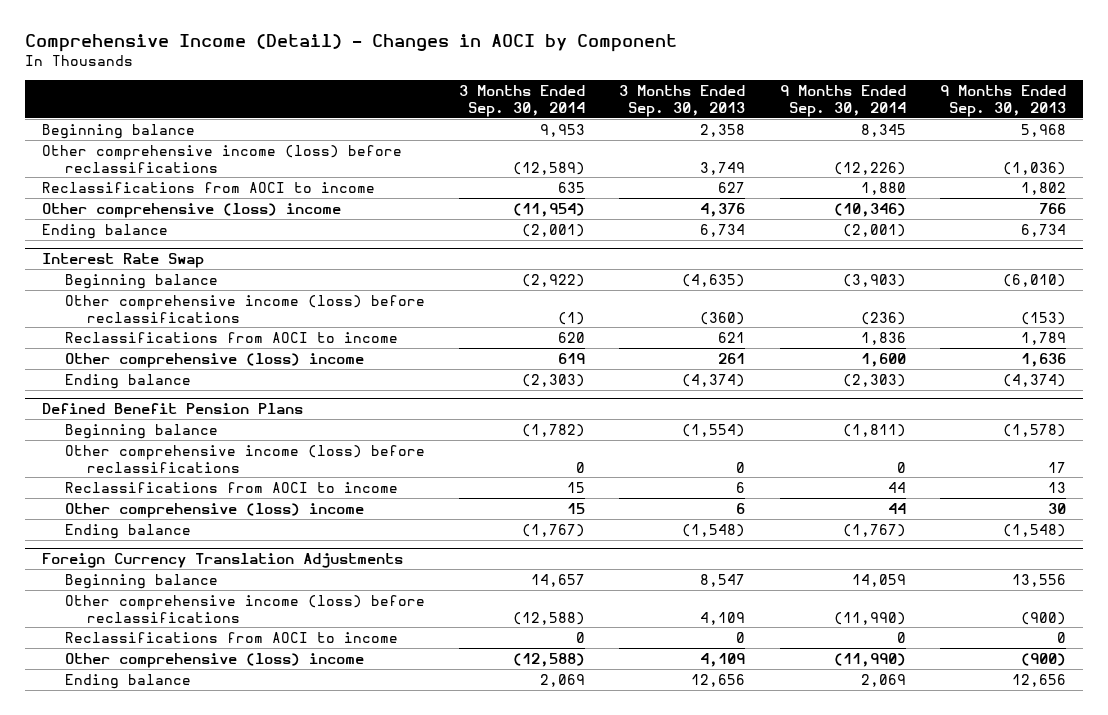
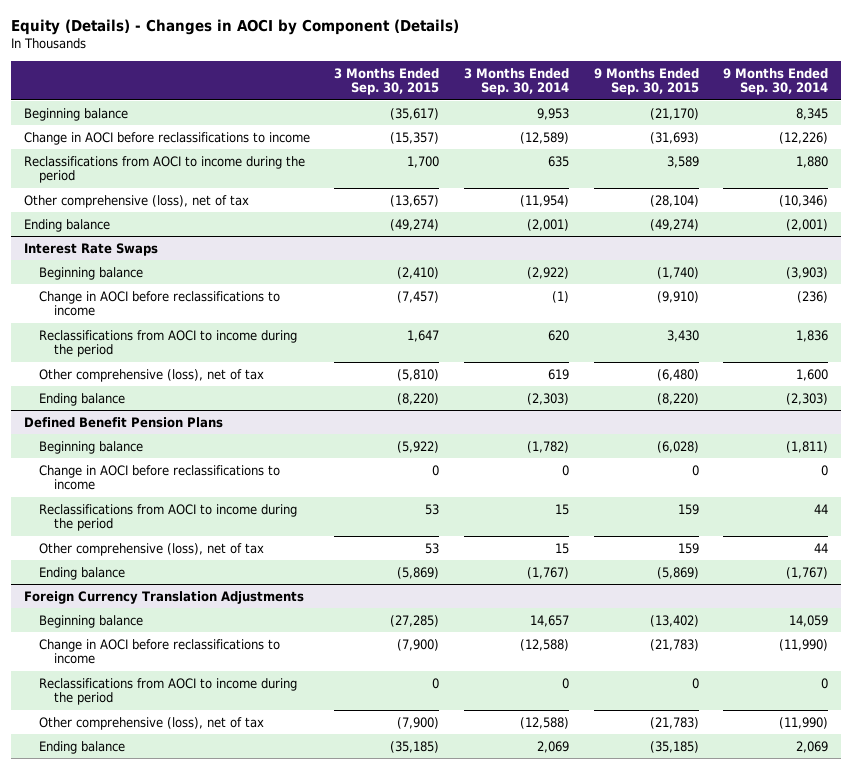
- Comprehensive Income (Detail) - Changes in AOCI by Component
+ Equity (Details) - Changes in AOCI by Component (Details)
- | 3 Months Ended Sep. 30, 2014 | 3 Months Ended Sep. 30, 2013 | 9 Months Ended Sep. 30, 2014 | 9 Months Ended Sep. 30, 2013
+ | 3 Months Ended Sep. 30, 2015 | 3 Months Ended Sep. 30, 2014 | 9 Months Ended Sep. 30, 2015 | 9 Months Ended Sep. 30, 2014
- Other comprehensive income (loss) before reclassifications | (12,589) | 3,749 | (12,226) | (1,036)
- Reclassifications from AOCI to income | 635 | 627 | 1,880 | 1,802
- Other comprehensive (loss) income | (11,954) | 4,376 | (10,346) | 766
+ Change in AOCI before reclassifications to income | (15,357) | (12,589) | (31,693) | (12,226)
+ Reclassifications from AOCI to income during the period | 1,700 | 635 | 3,589 | 1,880
+ Other comprehensive (loss), net of tax | (13,657) | (11,954) | (28,104) | (10,346)
- Interest Rate Swap
+ Interest Rate Swaps
- Other comprehensive income (loss) before reclassifications | (1) | (360) | (236) | (153)
- Reclassifications from AOCI to income | 620 | 621 | 1,836 | 1,789
- Other comprehensive (loss) income | 619 | 261 | 1,600 | 1,636
+ Change in AOCI before reclassifications to income | (7,457) | (1) | (9,910) | (236)
+ Reclassifications from AOCI to income during the period | 1,647 | 620 | 3,430 | 1,836
+ Other comprehensive (loss), net of tax | (5,810) | 619 | (6,480) | 1,600
@ Defined Benefit Pension Plans
- Other comprehensive income (loss) before reclassifications | 0 | 0 | 0 | 17
- Reclassifications from AOCI to income | 15 | 6 | 44 | 13
- Other comprehensive (loss) income | 15 | 6 | 44 | 30
+ Change in AOCI before reclassifications to income | 0 | 0 | 0 | 0
+ Reclassifications from AOCI to income during the period | 53 | 15 | 159 | 44
+ Other comprehensive (loss), net of tax | 53 | 15 | 159 | 44
@ Foreign Currency Translation Adjustments
- Other comprehensive income (loss) before reclassifications | (12,588) | 4,109 | (11,990) | (900)
- Reclassifications from AOCI to income | 0 | 0 | 0 | 0
- Other comprehensive (loss) income | (12,588) | 4,109 | (11,990) | (900)
+ Change in AOCI before reclassifications to income | (7,900) | (12,588) | (21,783) | (11,990)
+ Reclassifications from AOCI to income during the period | 0 | 0 | 0 | 0
+ Other comprehensive (loss), net of tax | (7,900) | (12,588) | (21,783) | (11,990)

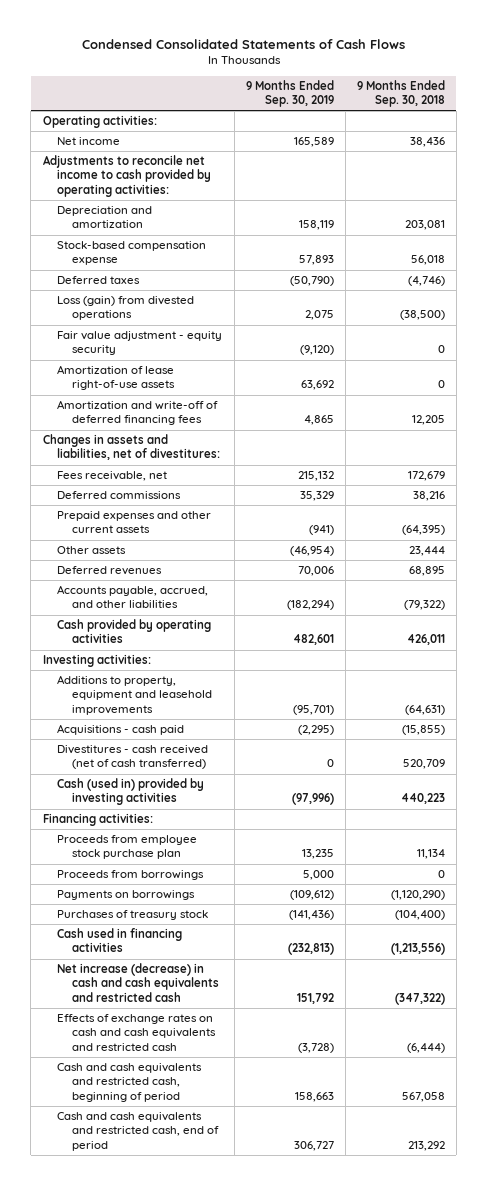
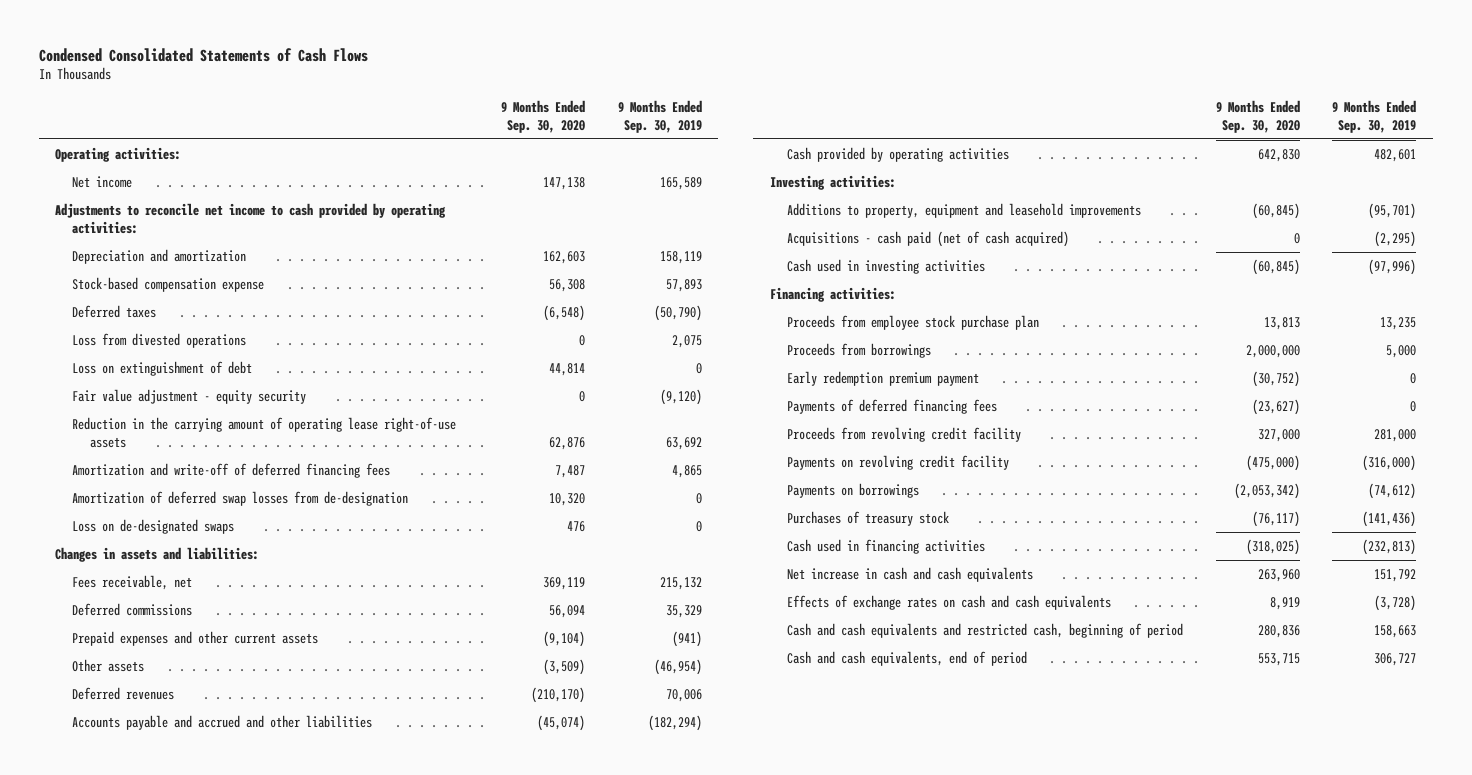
- | 9 Months Ended Sep. 30, 2019 | 9 Months Ended Sep. 30, 2018
+ | 9 Months Ended Sep. 30, 2020 | 9 Months Ended Sep. 30, 2019
- Loss (gain) from divested operations | 2,075 | (38,500)
+ Loss from divested operations | 0 | 2,075
+ Loss on extinguishment of debt | 44,814 | 0
- Amortization of lease right-of-use assets | 63,692 | 0
+ Reduction in the carrying amount of operating lease right-of-use assets | 62,876 | 63,692
- Changes in assets and liabilities, net of divestitures:
+ Amortization of deferred swap losses from de-designation | 10,320 | 0
+ Loss on de-designated swaps | 476 | 0
+ Changes in assets and liabilities:
- Accounts payable, accrued, and other liabilities | (182,294) | (79,322)
+ Accounts payable and accrued and other liabilities | (45,074) | (182,294)
- Acquisitions - cash paid | (2,295) | (15,855)
- Divestitures - cash received (net of cash transferred) | 0 | 520,709
- Cash (used in) provided by investing activities | (97,996) | 440,223
+ Acquisitions - cash paid (net of cash acquired) | 0 | (2,295)
+ Cash used in investing activities | (60,845) | (97,996)
- Payments on borrowings | (109,612) | (1,120,290)
+ Early redemption premium payment | (30,752) | 0
+ Payments of deferred financing fees | (23,627) | 0
+ Proceeds from revolving credit facility | 327,000 | 281,000
+ Payments on revolving credit facility | (475,000) | (316,000)
+ Payments on borrowings | (2,053,342) | (74,612)
- Net increase (decrease) in cash and cash equivalents and restricted cash | 151,792 | (347,322)
- Effects of exchange rates on cash and cash equivalents and restricted cash | (3,728) | (6,444)
+ Net increase in cash and cash equivalents | 263,960 | 151,792
+ Effects of exchange rates on cash and cash equivalents | 8,919 | (3,728)
- Cash and cash equivalents and restricted cash, end of period | 306,727 | 213,292
+ Cash and cash equivalents, end of period | 553,715 | 306,727

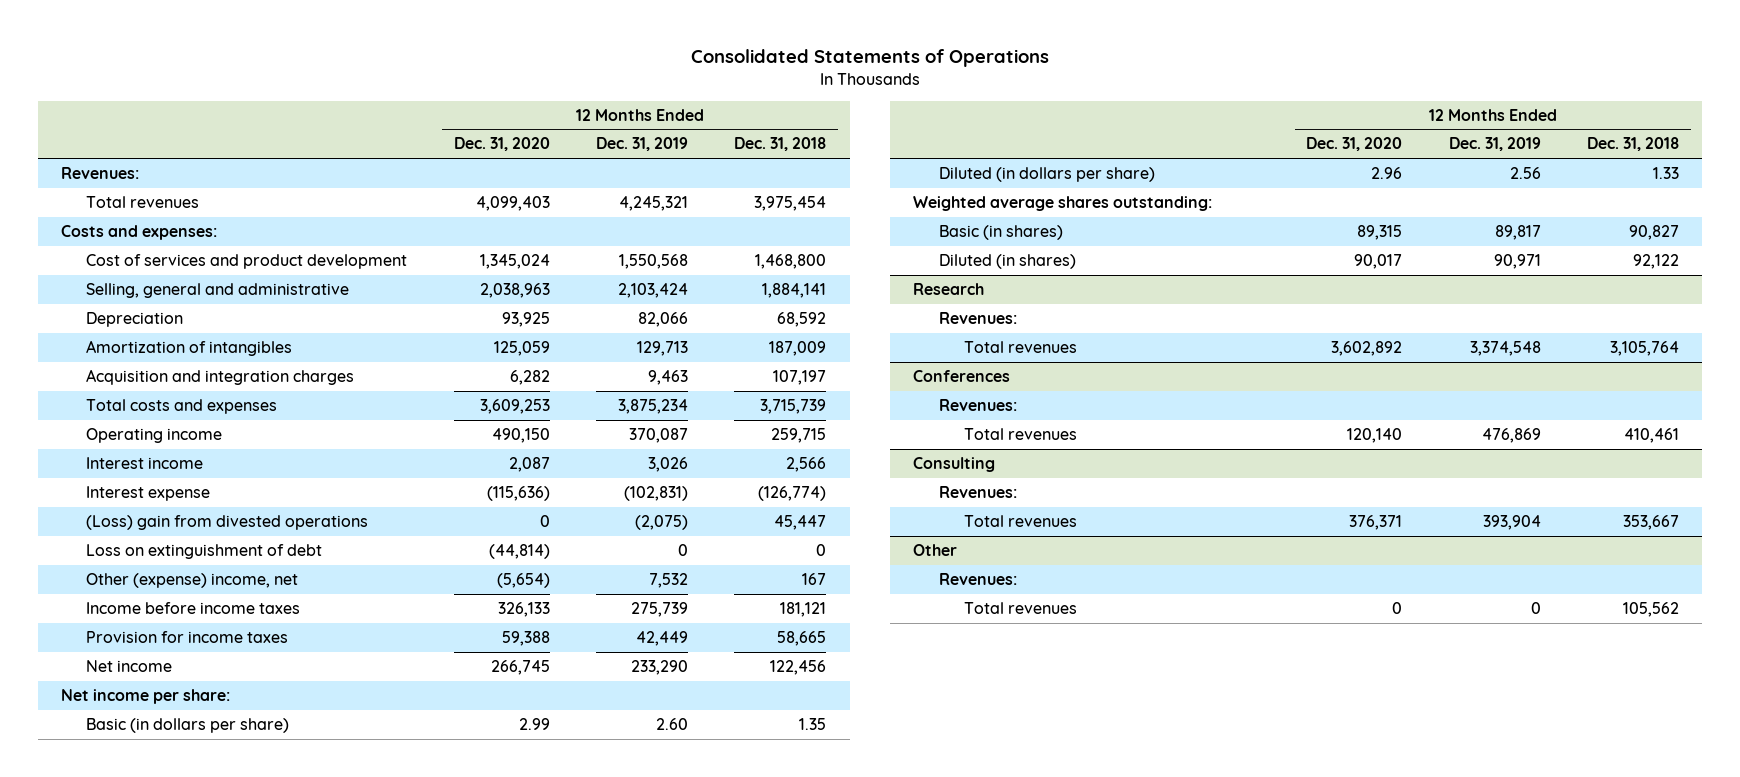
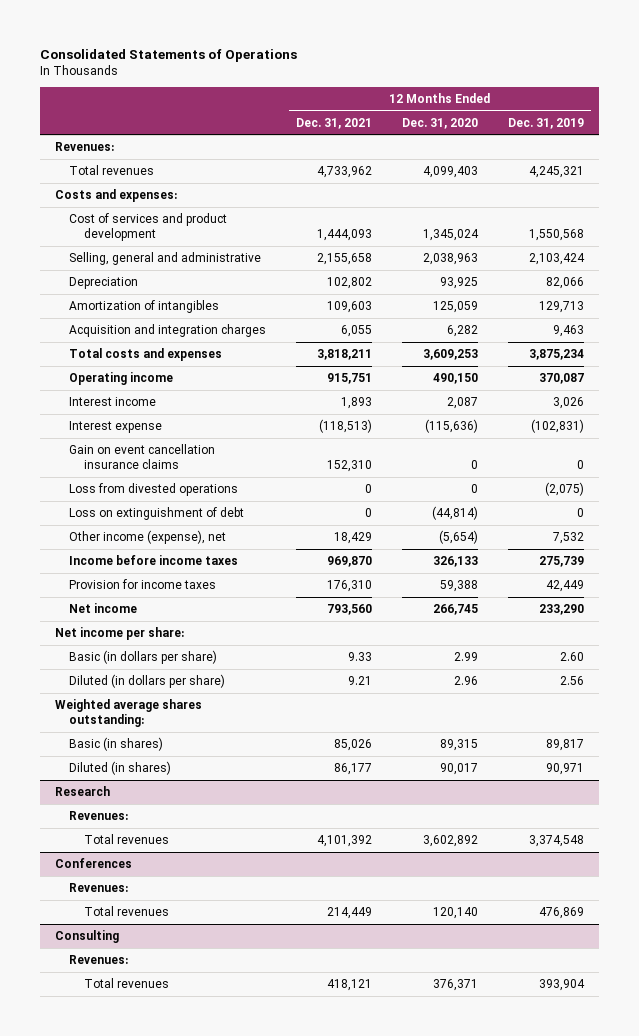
- | 12 Months Ended Dec. 31, 2020 | 12 Months Ended Dec. 31, 2019 | 12 Months Ended Dec. 31, 2018
+ | 12 Months Ended Dec. 31, 2021 | 12 Months Ended Dec. 31, 2020 | 12 Months Ended Dec. 31, 2019
- (Loss) gain from divested operations | 0 | (2,075) | 45,447
+ Gain on event cancellation insurance claims | 152,310 | 0 | 0
+ Loss from divested operations | 0 | 0 | (2,075)
- Other (expense) income, net | (5,654) | 7,532 | 167
+ Other income (expense), net | 18,429 | (5,654) | 7,532
- Other
- Revenues:
- Total revenues | 0 | 0 | 105,562

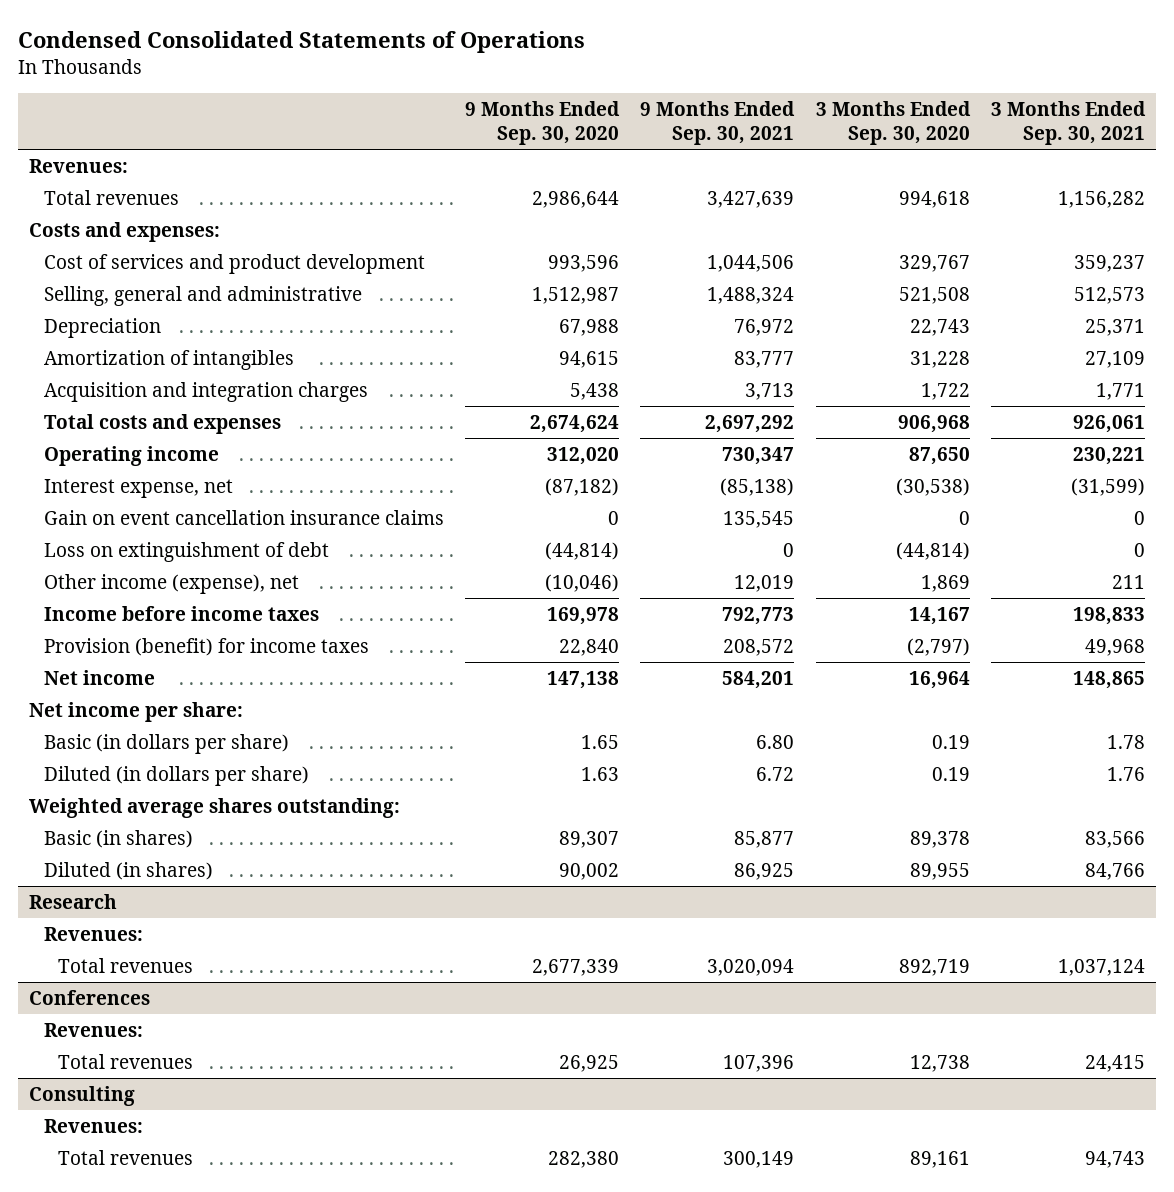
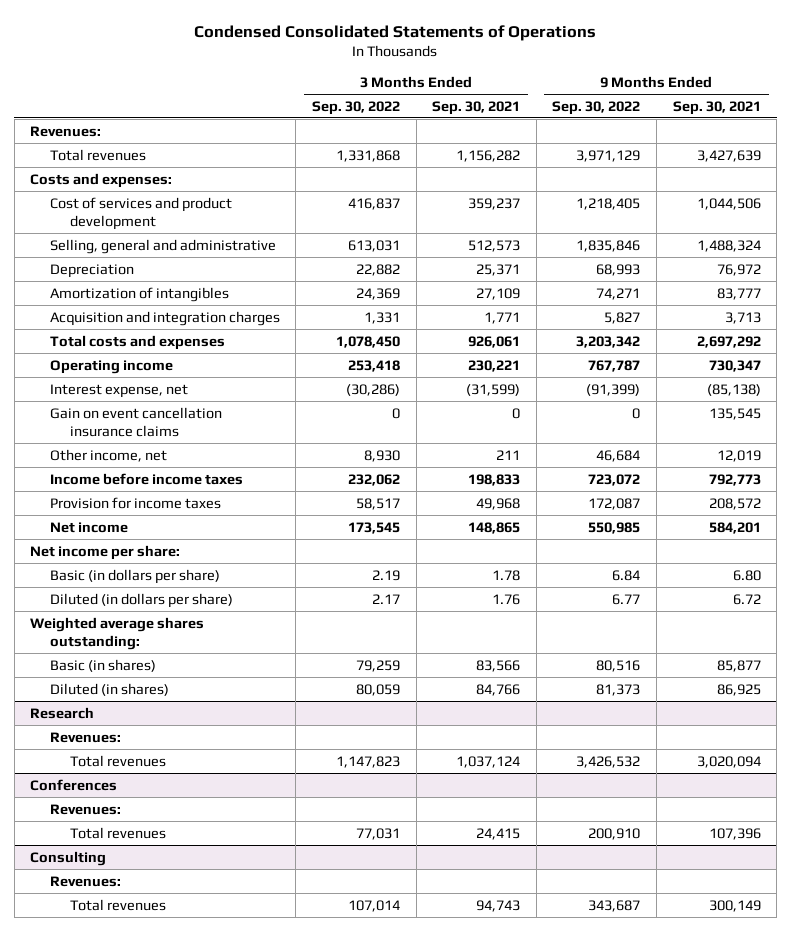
- | 9 Months Ended Sep. 30, 2020 | 9 Months Ended Sep. 30, 2021 | 3 Months Ended Sep. 30, 2020 | 3 Months Ended Sep. 30, 2021
+ | 3 Months Ended Sep. 30, 2022 | 3 Months Ended Sep. 30, 2021 | 9 Months Ended Sep. 30, 2022 | 9 Months Ended Sep. 30, 2021
- Loss on extinguishment of debt | (44,814) | 0 | (44,814) | 0
- Other income (expense), net | (10,046) | 12,019 | 1,869 | 211
+ Other income, net | 8,930 | 211 | 46,684 | 12,019
- Provision (benefit) for income taxes | 22,840 | 208,572 | (2,797) | 49,968
+ Provision for income taxes | 58,517 | 49,968 | 172,087 | 208,572

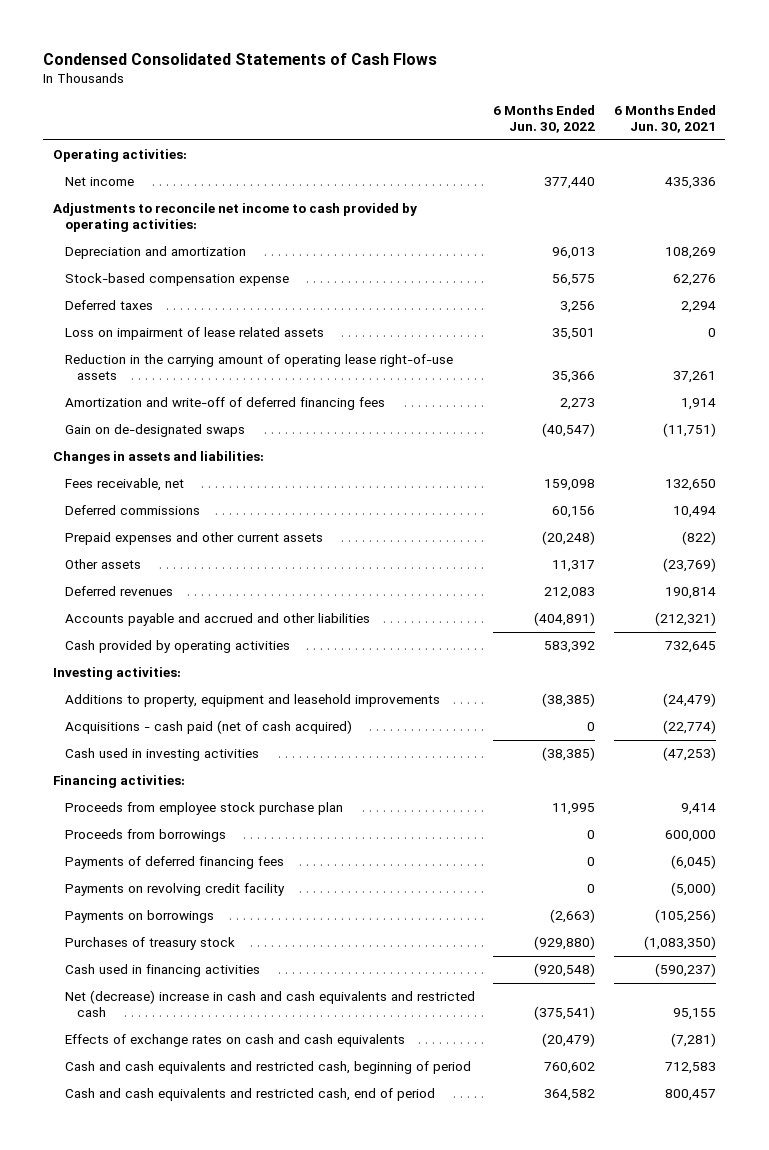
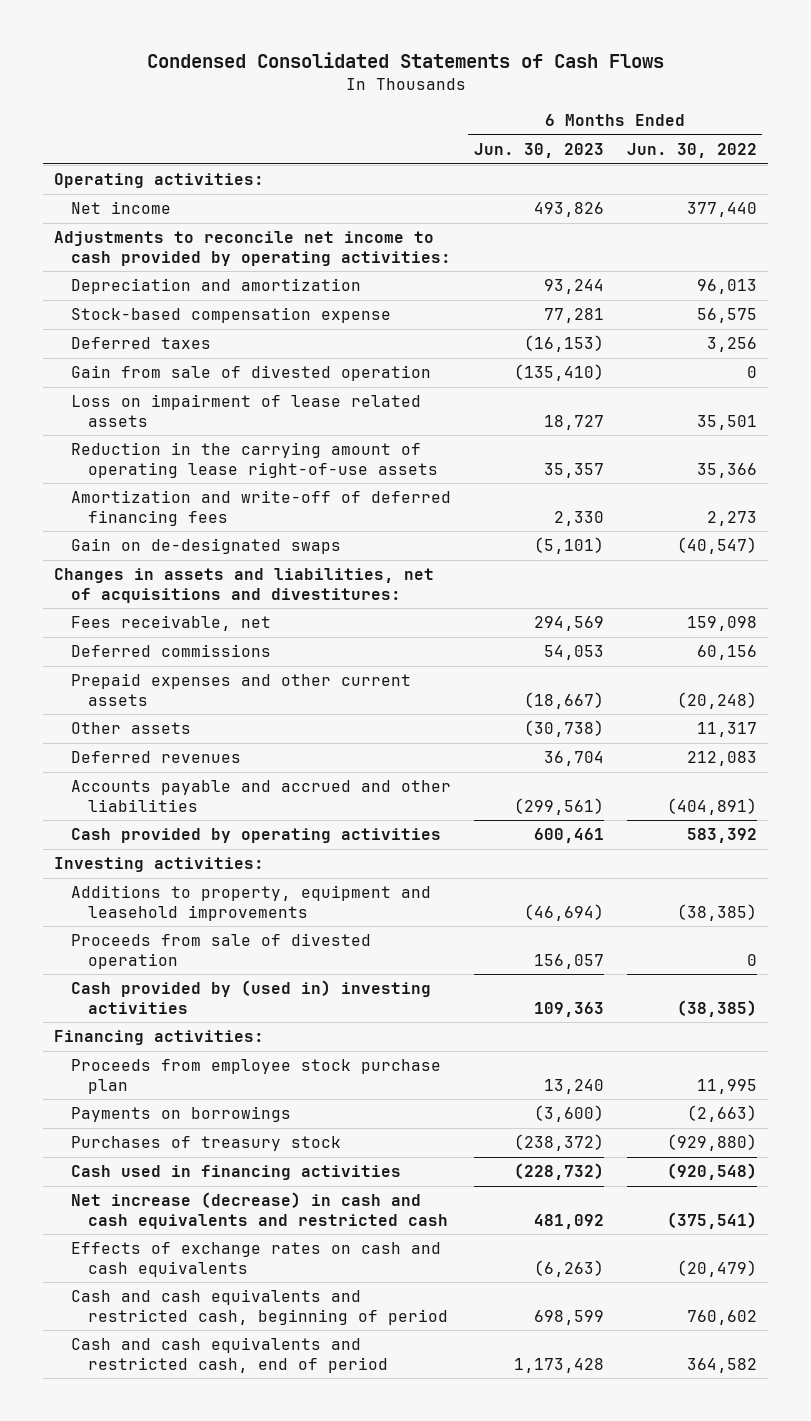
- | 6 Months Ended Jun. 30, 2022 | 6 Months Ended Jun. 30, 2021
+ | 6 Months Ended Jun. 30, 2023 | 6 Months Ended Jun. 30, 2022
+ Gain from sale of divested operation | (135,410) | 0
- Changes in assets and liabilities:
+ Changes in assets and liabilities, net of acquisitions and divestitures:
- Acquisitions - cash paid (net of cash acquired) | 0 | (22,774)
- Cash used in investing activities | (38,385) | (47,253)
+ Proceeds from sale of divested operation | 156,057 | 0
+ Cash provided by (used in) investing activities | 109,363 | (38,385)
- Proceeds from borrowings | 0 | 600,000
- Payments of deferred financing fees | 0 | (6,045)
- Payments on revolving credit facility | 0 | (5,000)
- Net (decrease) increase in cash and cash equivalents and restricted cash | (375,541) | 95,155
+ Net increase (decrease) in cash and cash equivalents and restricted cash | 481,092 | (375,541)

